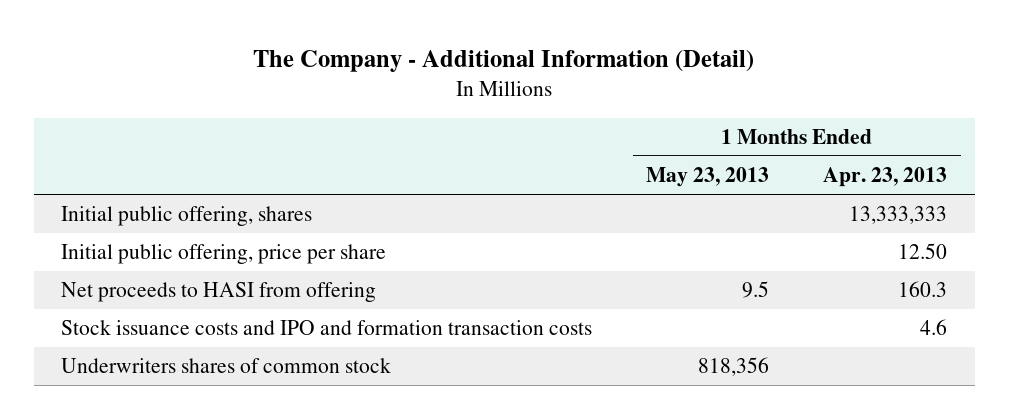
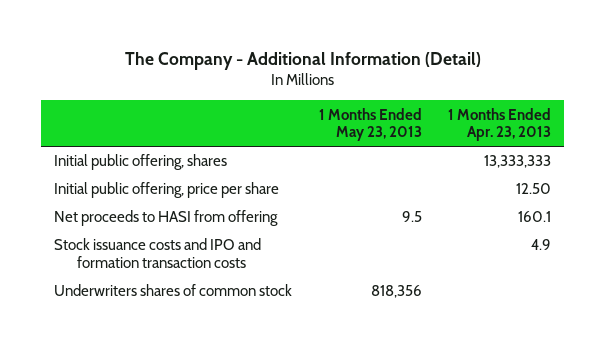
- Net proceeds to HASI from offering | 9.5 | 160.3
- Stock issuance costs and IPO and formation transaction costs | | 4.6
+ Net proceeds to HASI from offering | 9.5 | 160.1
+ Stock issuance costs and IPO and formation transaction costs | | 4.9

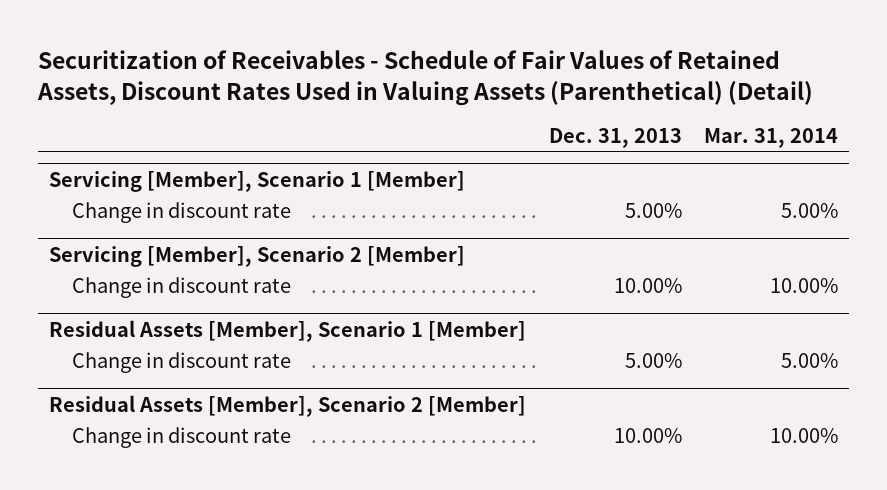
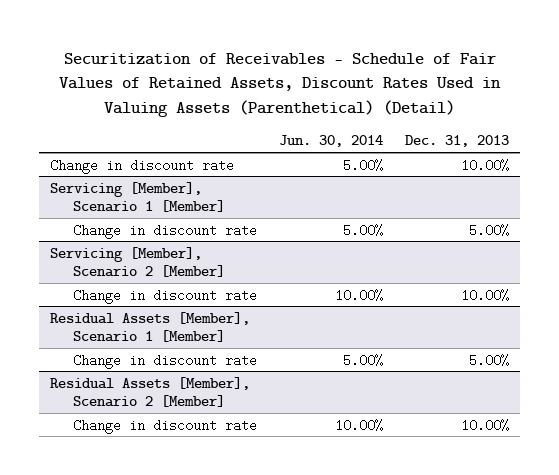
- | Dec. 31, 2013 | Mar. 31, 2014
+ | Jun. 30, 2014 | Dec. 31, 2013
+ Change in discount rate | 5.00% | 10.00%

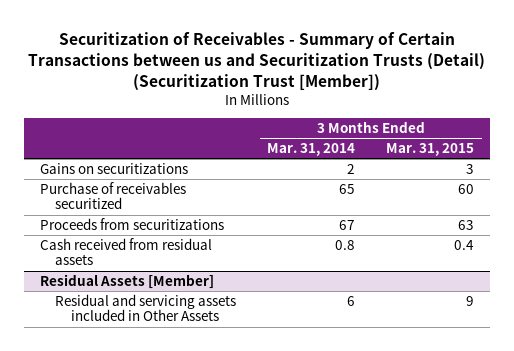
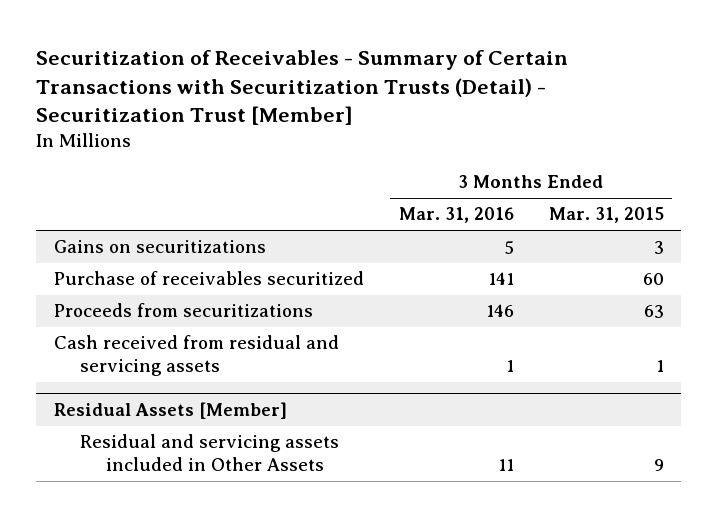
- Securitization of Receivables - Summary of Certain Transactions between us and Securitization Trusts (Detail) (Securitization Trust [Member])
+ Securitization of Receivables - Summary of Certain Transactions with Securitization Trusts (Detail) - Securitization Trust [Member]
- | 3 Months Ended Mar. 31, 2014 | 3 Months Ended Mar. 31, 2015
+ | 3 Months Ended Mar. 31, 2016 | 3 Months Ended Mar. 31, 2015
- Cash received from residual assets | 0.8 | 0.4
+ Cash received from residual and servicing assets | 1 | 1

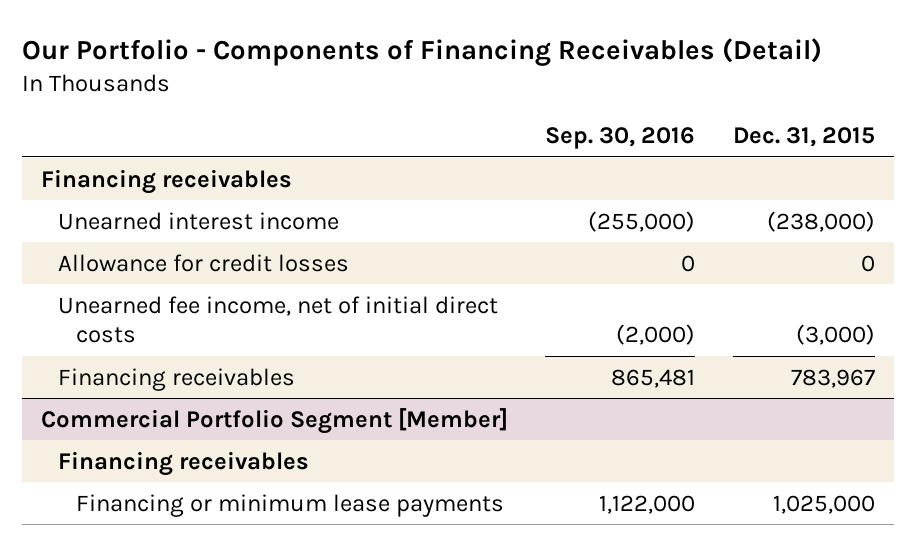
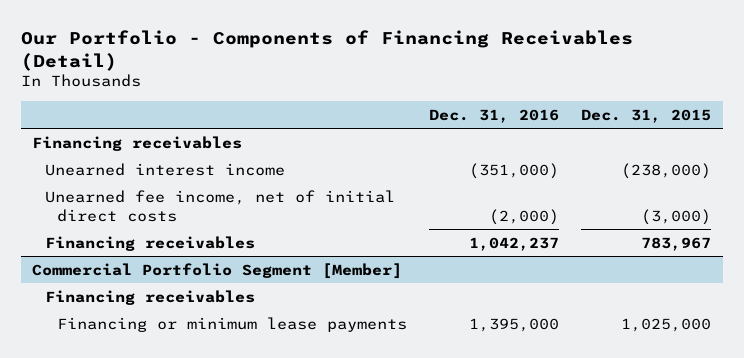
- | Sep. 30, 2016 | Dec. 31, 2015
+ | Dec. 31, 2016 | Dec. 31, 2015
- Allowance for credit losses | 0 | 0

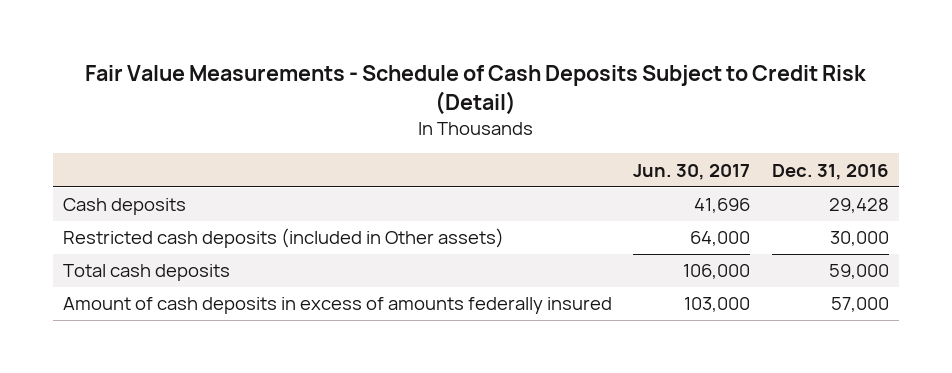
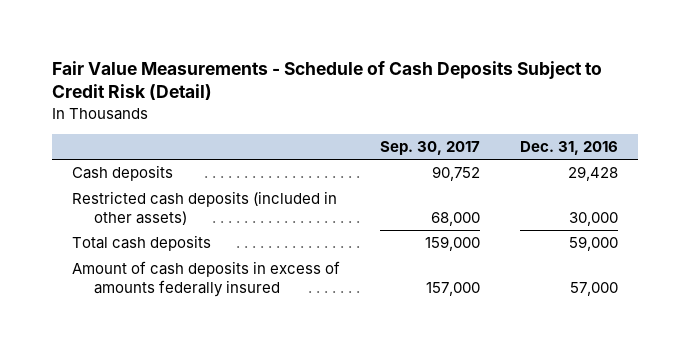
- | Jun. 30, 2017 | Dec. 31, 2016
+ | Sep. 30, 2017 | Dec. 31, 2016
- Restricted cash deposits (included in Other assets) | 64,000 | 30,000
+ Restricted cash deposits (included in other assets) | 68,000 | 30,000

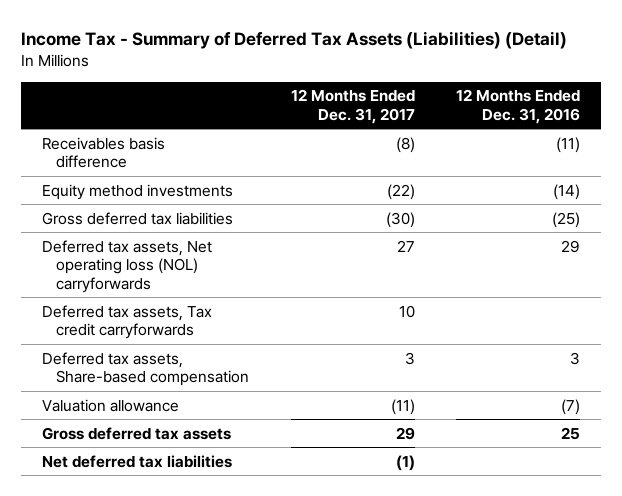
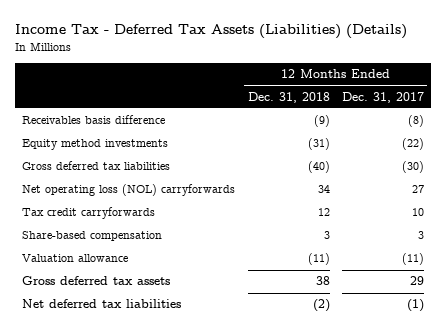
- Income Tax - Summary of Deferred Tax Assets (Liabilities) (Detail)
+ Income Tax - Deferred Tax Assets (Liabilities) (Details)
- | 12 Months Ended Dec. 31, 2017 | 12 Months Ended Dec. 31, 2016
+ | 12 Months Ended Dec. 31, 2018 | 12 Months Ended Dec. 31, 2017
- Deferred tax assets, Net operating loss (NOL) carryforwards | 27 | 29
- Deferred tax assets, Tax credit carryforwards | 10 |
- Deferred tax assets, Share-based compensation | 3 | 3
+ Net operating loss (NOL) carryforwards | 34 | 27
+ Tax credit carryforwards | 12 | 10
+ Share-based compensation | 3 | 3

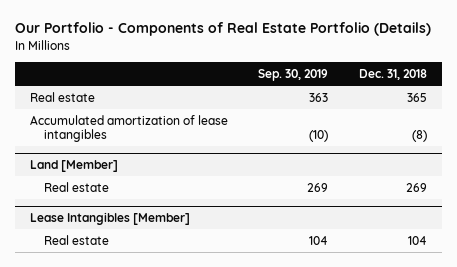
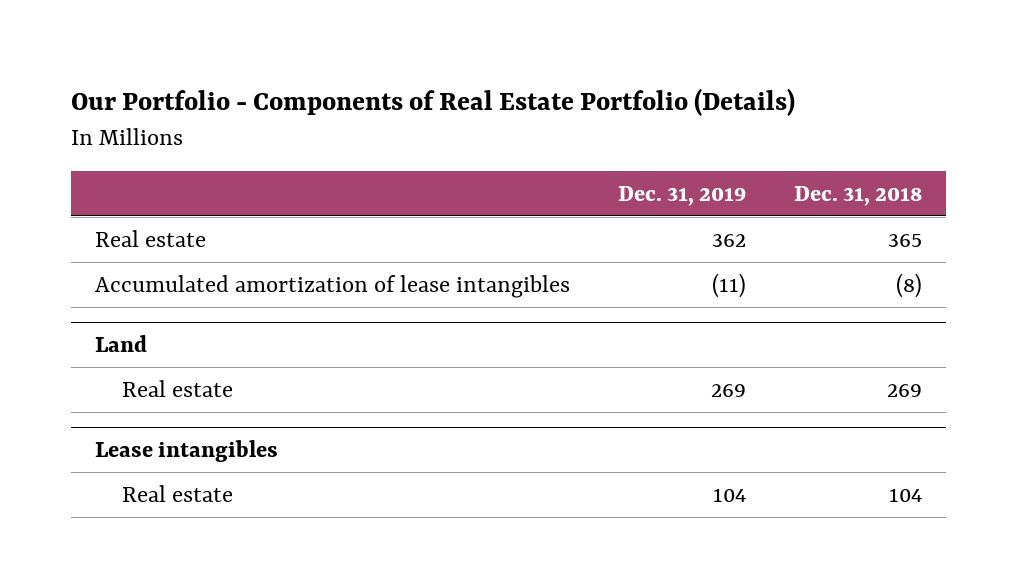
- | Sep. 30, 2019 | Dec. 31, 2018
+ | Dec. 31, 2019 | Dec. 31, 2018
- Land [Member]
+ Land
- Lease Intangibles [Member]
+ Lease intangibles

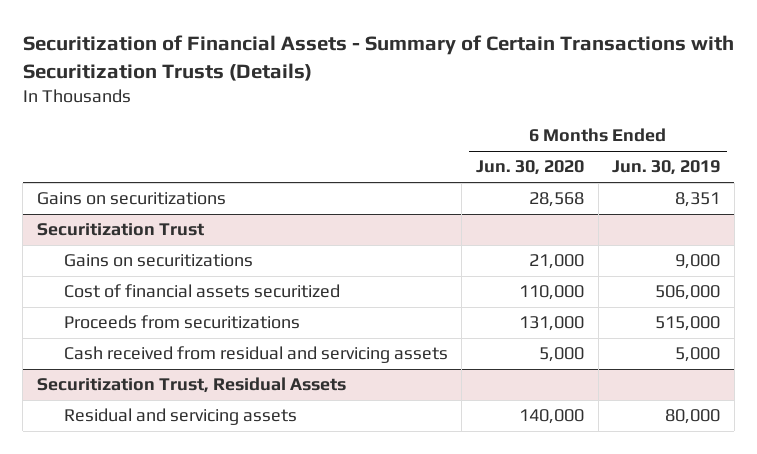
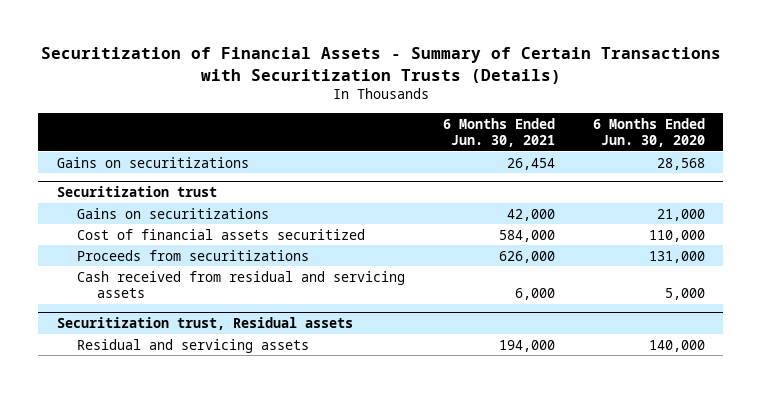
- | 6 Months Ended Jun. 30, 2020 | 6 Months Ended Jun. 30, 2019
+ | 6 Months Ended Jun. 30, 2021 | 6 Months Ended Jun. 30, 2020
- Securitization Trust
+ Securitization trust
- Securitization Trust, Residual Assets
+ Securitization trust, Residual assets

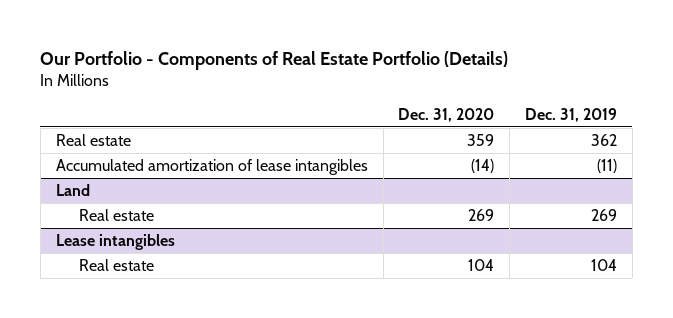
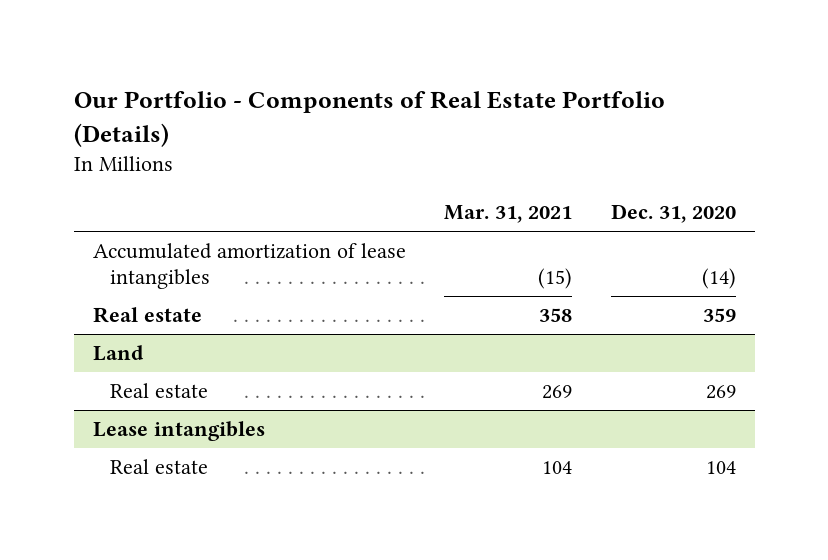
- | Dec. 31, 2020 | Dec. 31, 2019
+ | Mar. 31, 2021 | Dec. 31, 2020
moved down: Real estate | 358 | 359

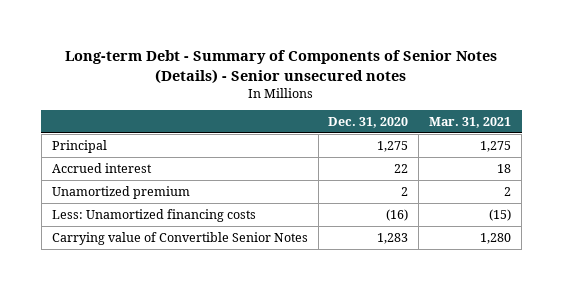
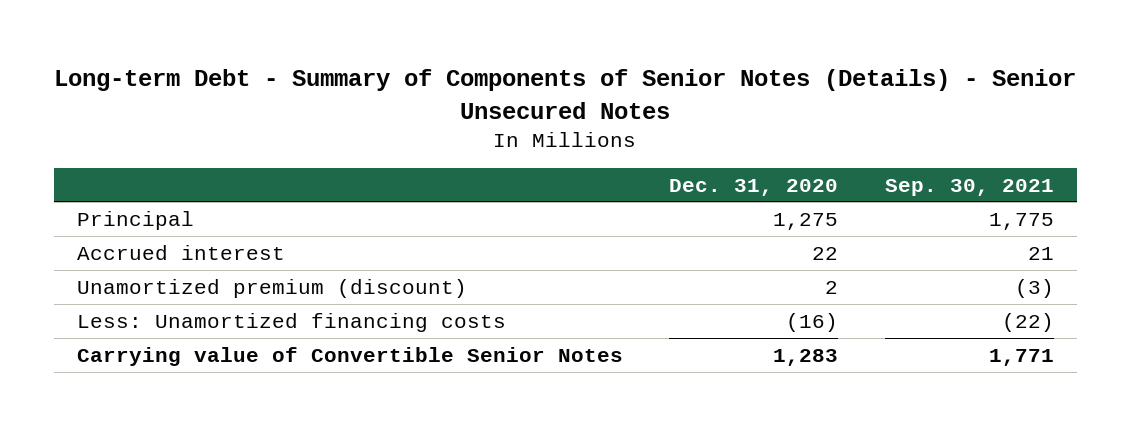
- Long-term Debt - Summary of Components of Senior Notes (Details) - Senior unsecured notes
+ Long-term Debt - Summary of Components of Senior Notes (Details) - Senior Unsecured Notes
- | Dec. 31, 2020 | Mar. 31, 2021
+ | Dec. 31, 2020 | Sep. 30, 2021
- Unamortized premium | 2 | 2
+ Unamortized premium (discount) | 2 | (3)

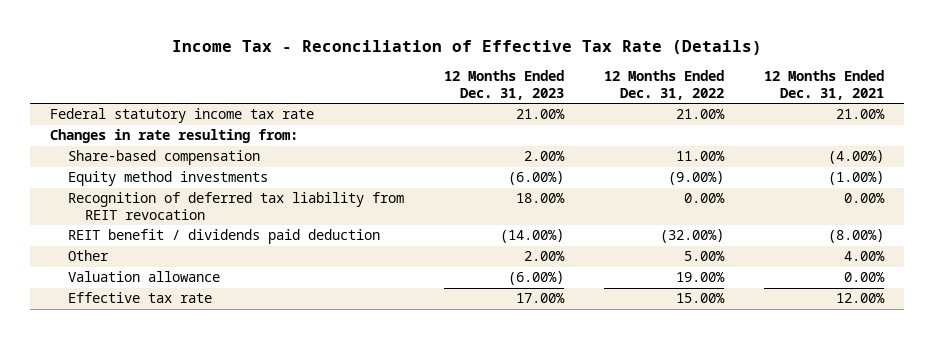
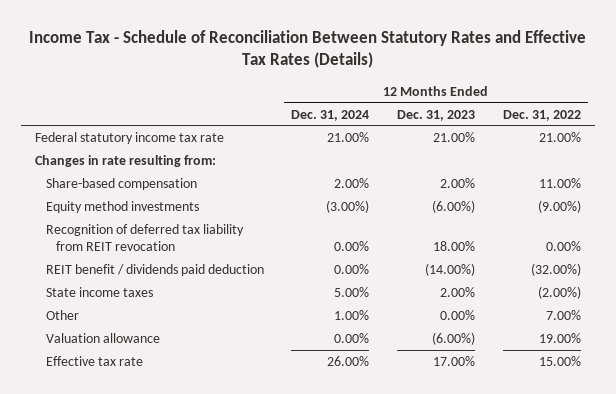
- Income Tax - Reconciliation of Effective Tax Rate (Details)
+ Income Tax - Schedule of Reconciliation Between Statutory Rates and Effective Tax Rates (Details)
- | 12 Months Ended Dec. 31, 2023 | 12 Months Ended Dec. 31, 2022 | 12 Months Ended Dec. 31, 2021
+ | 12 Months Ended Dec. 31, 2024 | 12 Months Ended Dec. 31, 2023 | 12 Months Ended Dec. 31, 2022
- Other | 2.00% | 5.00% | 4.00%
+ State income taxes | 5.00% | 2.00% | (2.00%)
+ Other | 1.00% | 0.00% | 7.00%

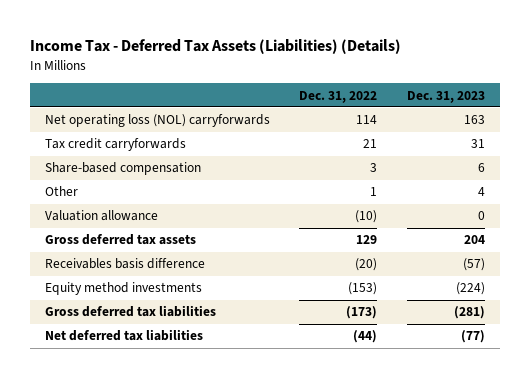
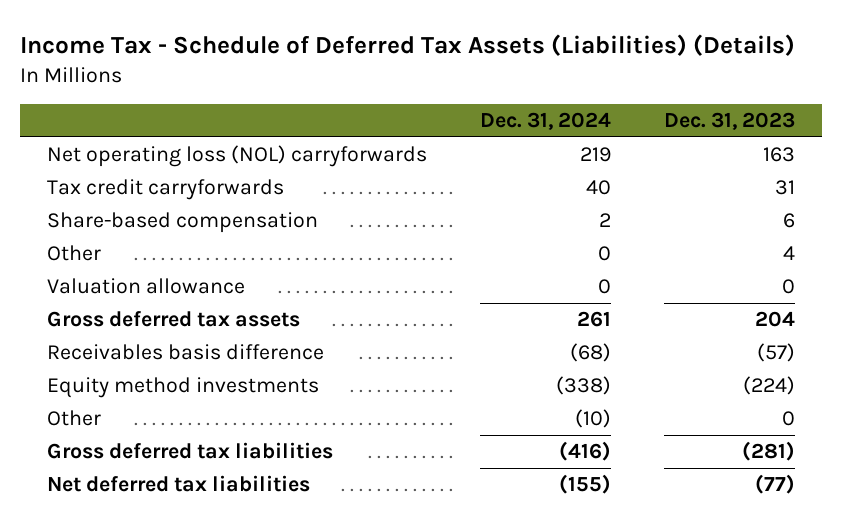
- Income Tax - Deferred Tax Assets (Liabilities) (Details)
+ Income Tax - Schedule of Deferred Tax Assets (Liabilities) (Details)
- | Dec. 31, 2022 | Dec. 31, 2023
+ | Dec. 31, 2024 | Dec. 31, 2023
+ Other | (10) | 0

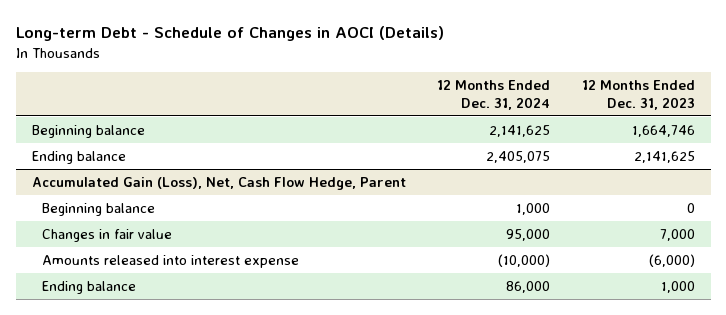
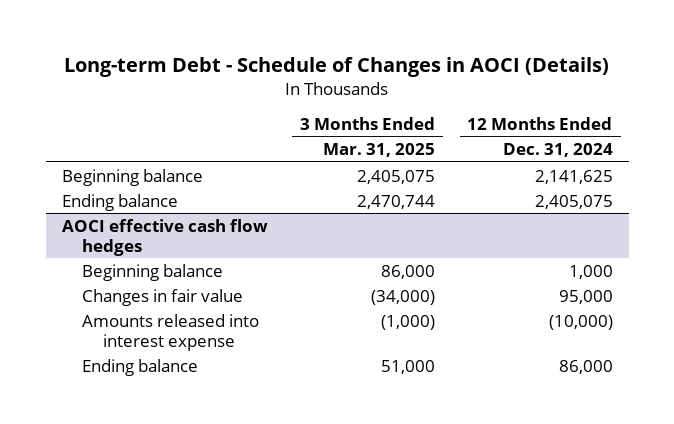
- | 12 Months Ended Dec. 31, 2024 | 12 Months Ended Dec. 31, 2023
+ | 3 Months Ended Mar. 31, 2025 | 12 Months Ended Dec. 31, 2024
- Accumulated Gain (Loss), Net, Cash Flow Hedge, Parent
+ AOCI effective cash flow hedges

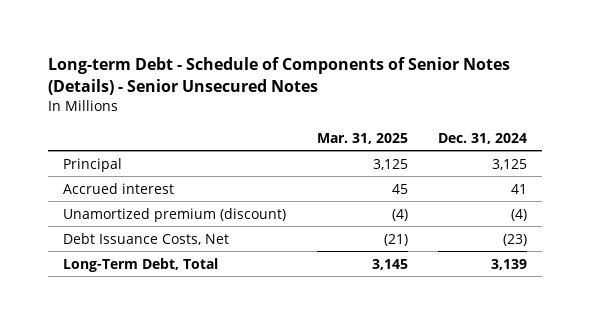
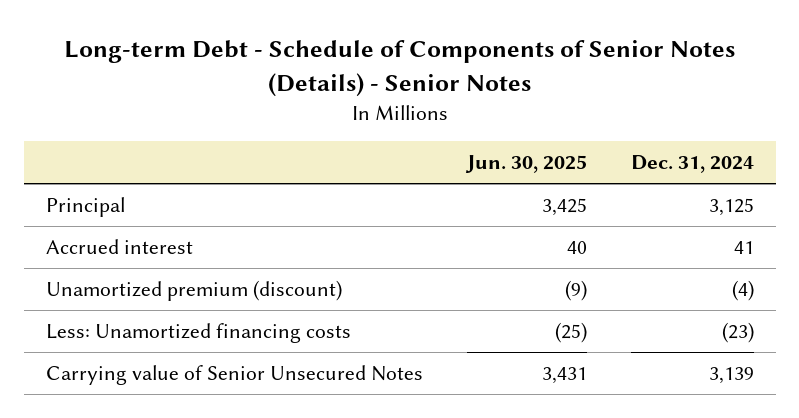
- Long-term Debt - Schedule of Components of Senior Notes (Details) - Senior Unsecured Notes
+ Long-term Debt - Schedule of Components of Senior Notes (Details) - Senior Notes
- | Mar. 31, 2025 | Dec. 31, 2024
+ | Jun. 30, 2025 | Dec. 31, 2024
- Debt Issuance Costs, Net | (21) | (23)
- Long-Term Debt, Total | 3,145 | 3,139
+ Less: Unamortized financing costs | (25) | (23)
+ Carrying value of Senior Unsecured Notes | 3,431 | 3,139

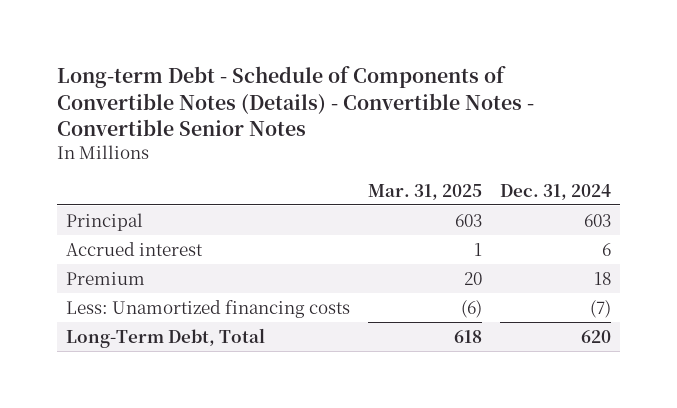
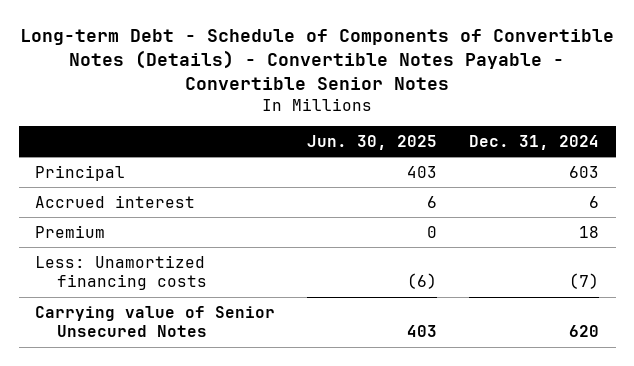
- Long-term Debt - Schedule of Components of Convertible Notes (Details) - Convertible Notes - Convertible Senior Notes
+ Long-term Debt - Schedule of Components of Convertible Notes (Details) - Convertible Notes Payable - Convertible Senior Notes
- | Mar. 31, 2025 | Dec. 31, 2024
+ | Jun. 30, 2025 | Dec. 31, 2024
- Long-Term Debt, Total | 618 | 620
+ Carrying value of Senior Unsecured Notes | 403 | 620

